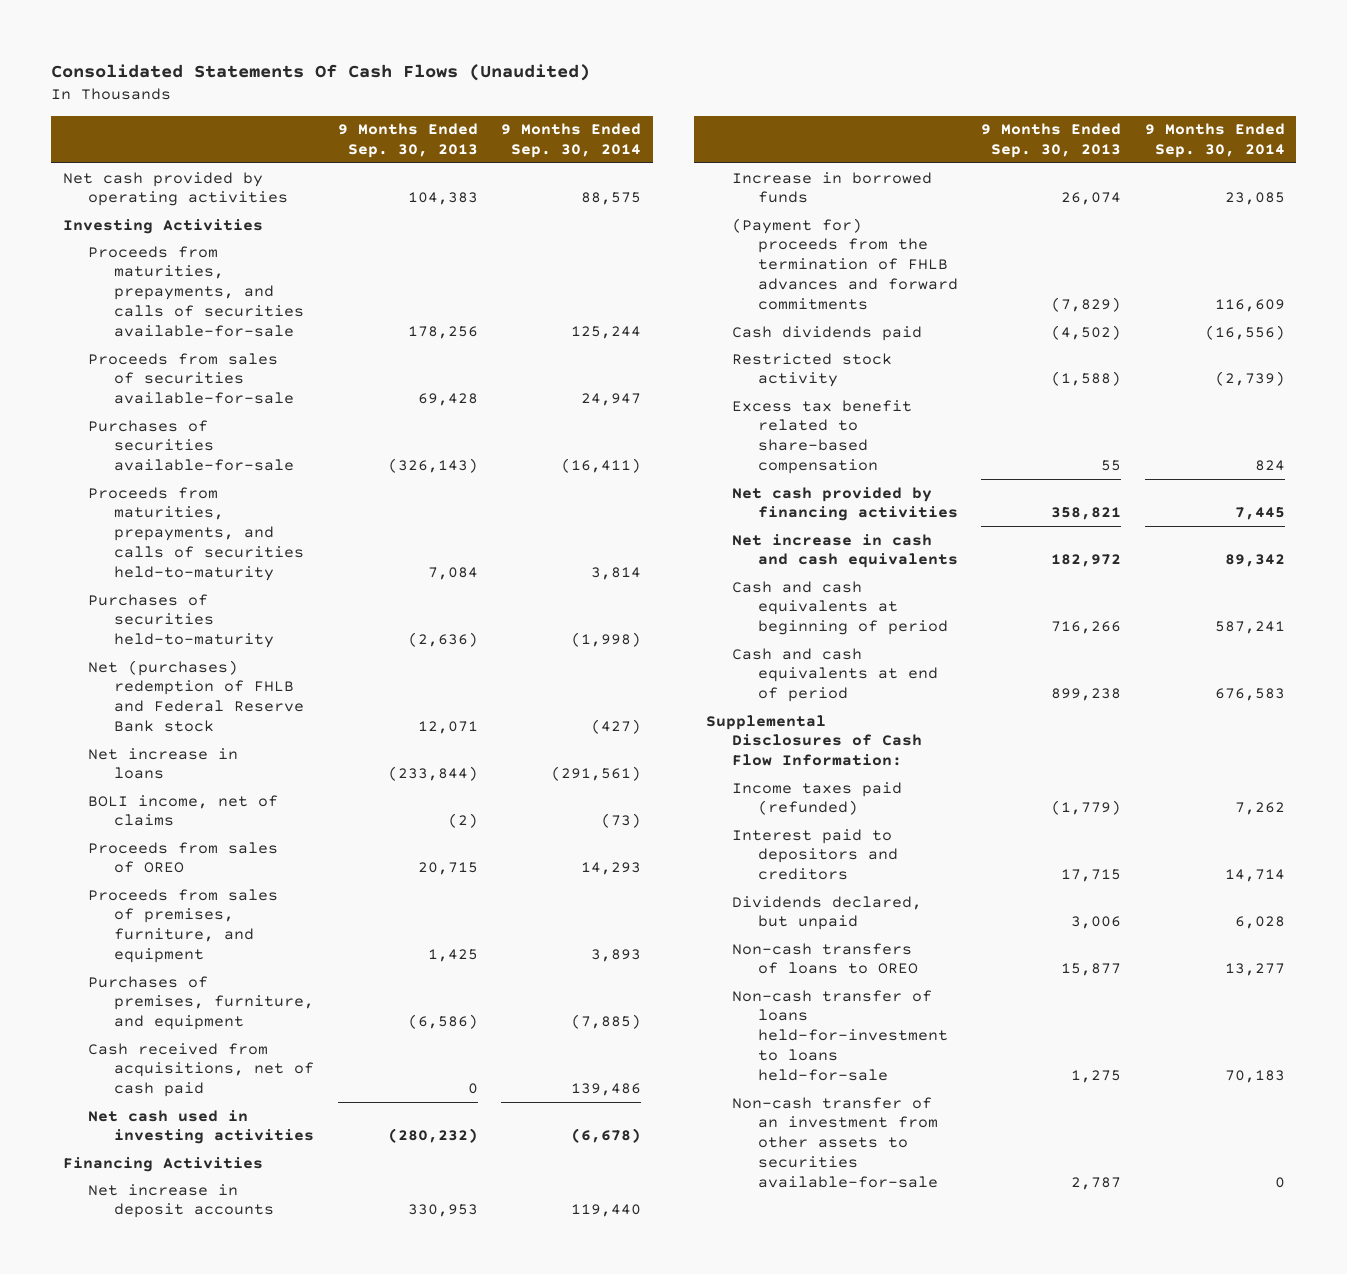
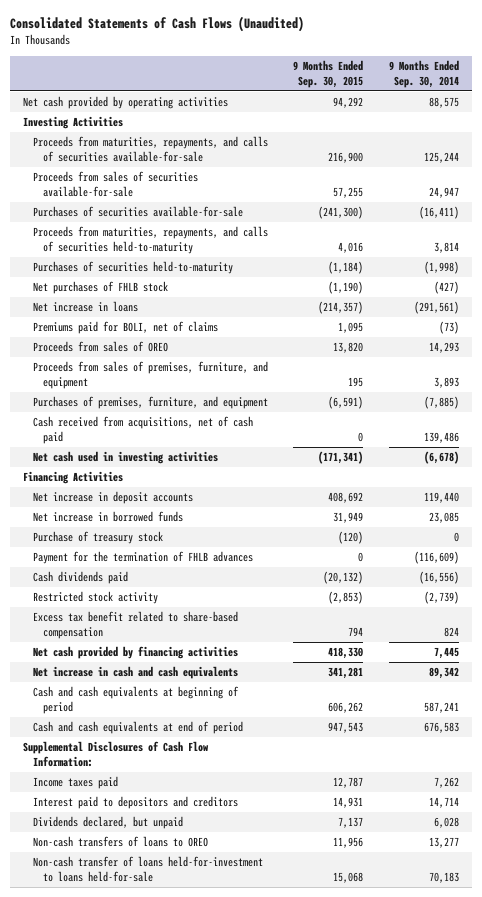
- Consolidated Statements Of Cash Flows (Unaudited)
+ Consolidated Statements of Cash Flows (Unaudited)
- | 9 Months Ended Sep. 30, 2013 | 9 Months Ended Sep. 30, 2014
+ | 9 Months Ended Sep. 30, 2015 | 9 Months Ended Sep. 30, 2014
- Proceeds from maturities, prepayments, and calls of securities available-for-sale | 178,256 | 125,244
+ Proceeds from maturities, repayments, and calls of securities available-for-sale | 216,900 | 125,244
- Proceeds from maturities, prepayments, and calls of securities held-to-maturity | 7,084 | 3,814
+ Proceeds from maturities, repayments, and calls of securities held-to-maturity | 4,016 | 3,814
- Net (purchases) redemption of FHLB and Federal Reserve Bank stock | 12,071 | (427)
+ Net purchases of FHLB stock | (1,190) | (427)
- BOLI income, net of claims | (2) | (73)
+ Premiums paid for BOLI, net of claims | 1,095 | (73)
- Increase in borrowed funds | 26,074 | 23,085
- (Payment for) proceeds from the termination of FHLB advances and forward commitments | (7,829) | 116,609
+ Net increase in borrowed funds | 31,949 | 23,085
+ Purchase of treasury stock | (120) | 0
+ Payment for the termination of FHLB advances | 0 | (116,609)
- Income taxes paid (refunded) | (1,779) | 7,262
+ Income taxes paid | 12,787 | 7,262
- Non-cash transfer of an investment from other assets to securities available-for-sale | 2,787 | 0

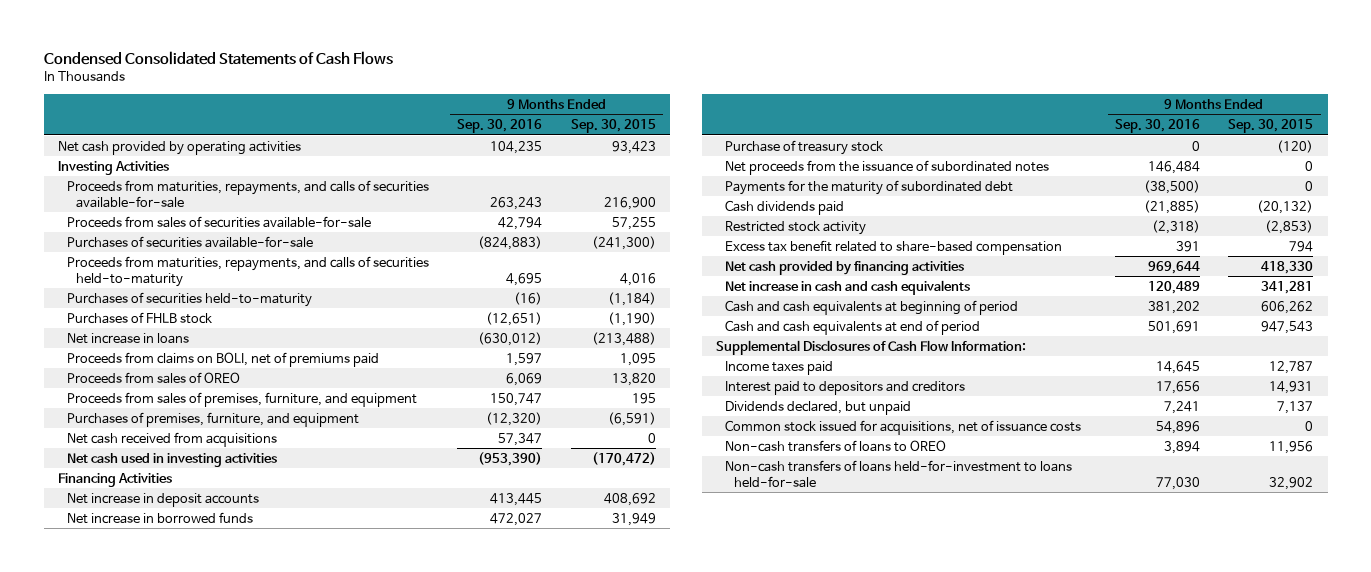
- Consolidated Statements of Cash Flows (Unaudited)
+ Condensed Consolidated Statements of Cash Flows
- | 9 Months Ended Sep. 30, 2015 | 9 Months Ended Sep. 30, 2014
+ | 9 Months Ended Sep. 30, 2016 | 9 Months Ended Sep. 30, 2015
- Net cash provided by operating activities | 94,292 | 88,575
+ Net cash provided by operating activities | 104,235 | 93,423
- Net purchases of FHLB stock | (1,190) | (427)
- Net increase in loans | (214,357) | (291,561)
- Premiums paid for BOLI, net of claims | 1,095 | (73)
+ Purchases of FHLB stock | (12,651) | (1,190)
+ Net increase in loans | (630,012) | (213,488)
+ Proceeds from claims on BOLI, net of premiums paid | 1,597 | 1,095
- Cash received from acquisitions, net of cash paid | 0 | 139,486
- Net cash used in investing activities | (171,341) | (6,678)
+ Net cash received from acquisitions | 57,347 | 0
+ Net cash used in investing activities | (953,390) | (170,472)
- Payment for the termination of FHLB advances | 0 | (116,609)
+ Net proceeds from the issuance of subordinated notes | 146,484 | 0
+ Payments for the maturity of subordinated debt | (38,500) | 0
+ Common stock issued for acquisitions, net of issuance costs | 54,896 | 0
- Non-cash transfer of loans held-for-investment to loans held-for-sale | 15,068 | 70,183
+ Non-cash transfers of loans held-for-investment to loans held-for-sale | 77,030 | 32,902

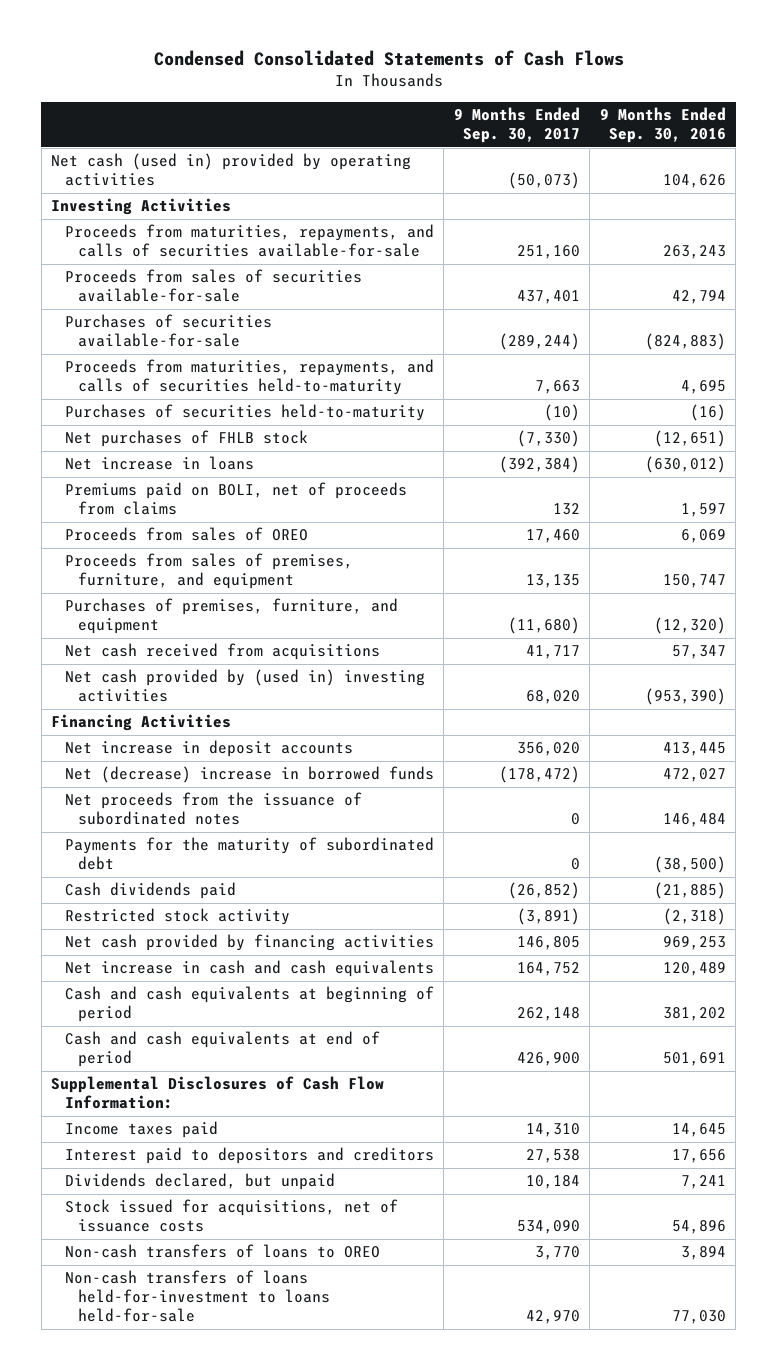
- | 9 Months Ended Sep. 30, 2016 | 9 Months Ended Sep. 30, 2015
+ | 9 Months Ended Sep. 30, 2017 | 9 Months Ended Sep. 30, 2016
- Net cash provided by operating activities | 104,235 | 93,423
+ Net cash (used in) provided by operating activities | (50,073) | 104,626
- Purchases of FHLB stock | (12,651) | (1,190)
+ Net purchases of FHLB stock | (7,330) | (12,651)
- Proceeds from claims on BOLI, net of premiums paid | 1,597 | 1,095
+ Premiums paid on BOLI, net of proceeds from claims | 132 | 1,597
- Net cash used in investing activities | (953,390) | (170,472)
+ Net cash provided by (used in) investing activities | 68,020 | (953,390)
- Net increase in borrowed funds | 472,027 | 31,949
- Purchase of treasury stock | 0 | (120)
+ Net (decrease) increase in borrowed funds | (178,472) | 472,027
- Excess tax benefit related to share-based compensation | 391 | 794
- Net cash provided by financing activities | 969,644 | 418,330
+ Net cash provided by financing activities | 146,805 | 969,253
- Common stock issued for acquisitions, net of issuance costs | 54,896 | 0
+ Stock issued for acquisitions, net of issuance costs | 534,090 | 54,896

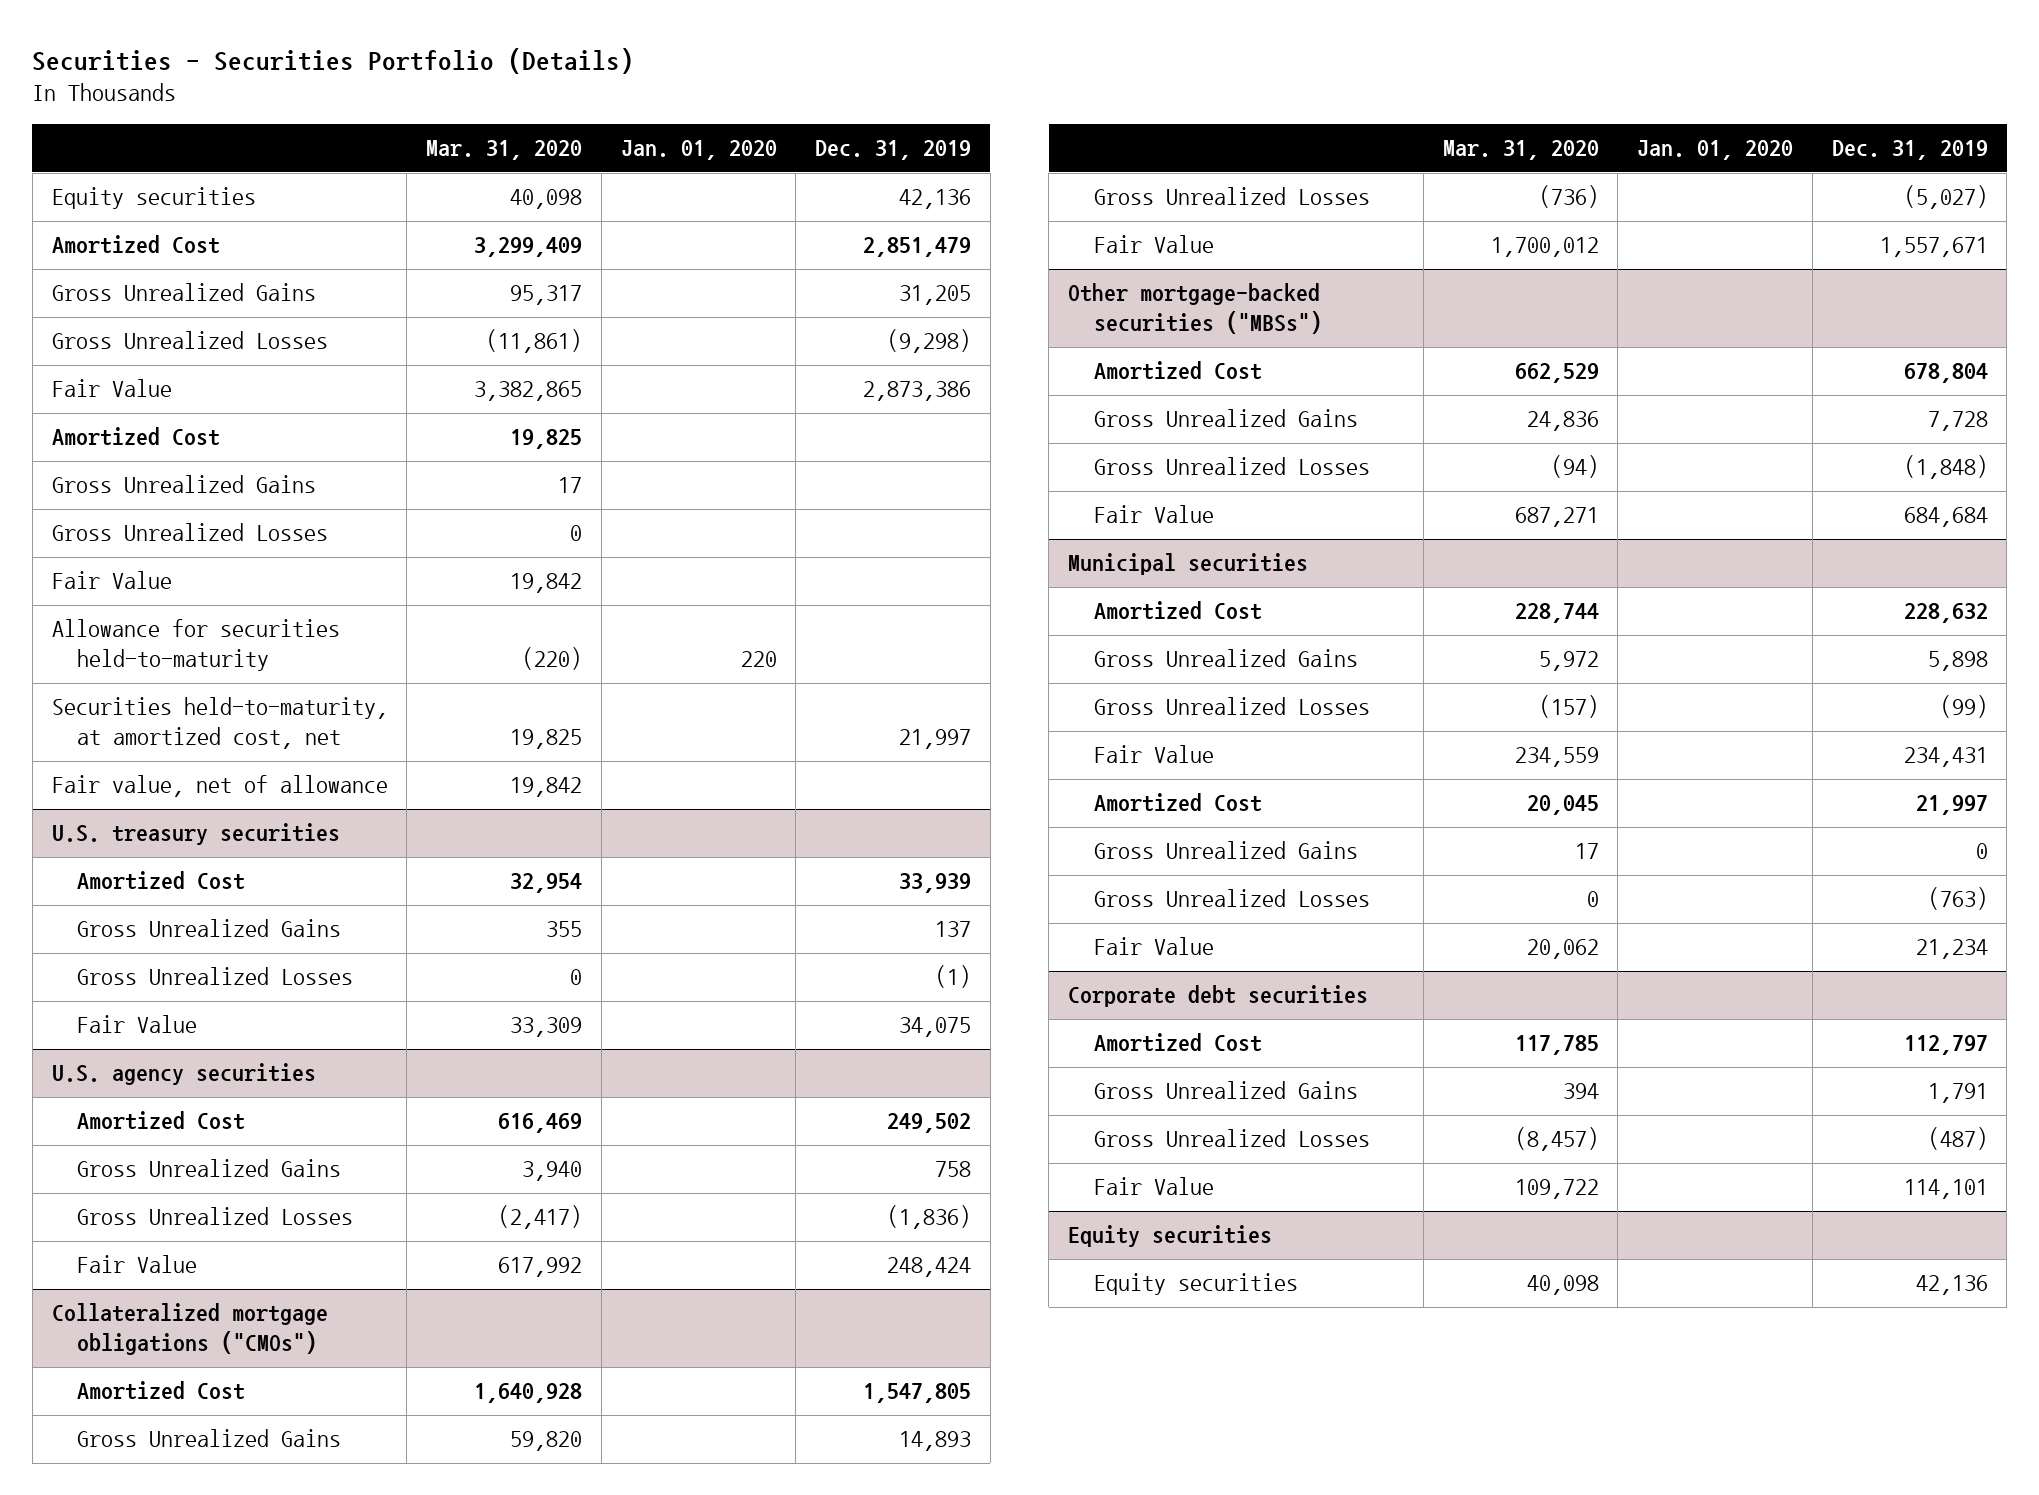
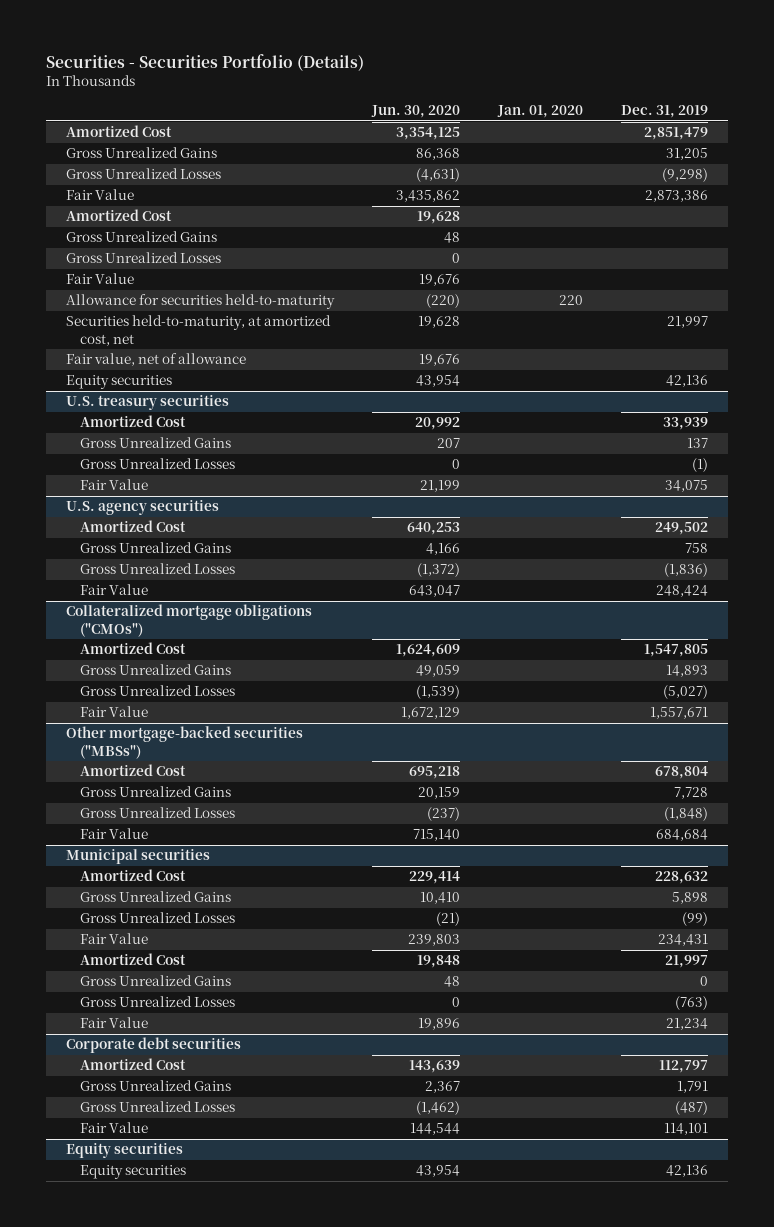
- | Mar. 31, 2020 | Jan. 01, 2020 | Dec. 31, 2019
+ | Jun. 30, 2020 | Jan. 01, 2020 | Dec. 31, 2019
moved down: Equity securities | 43,954 | | 42,136

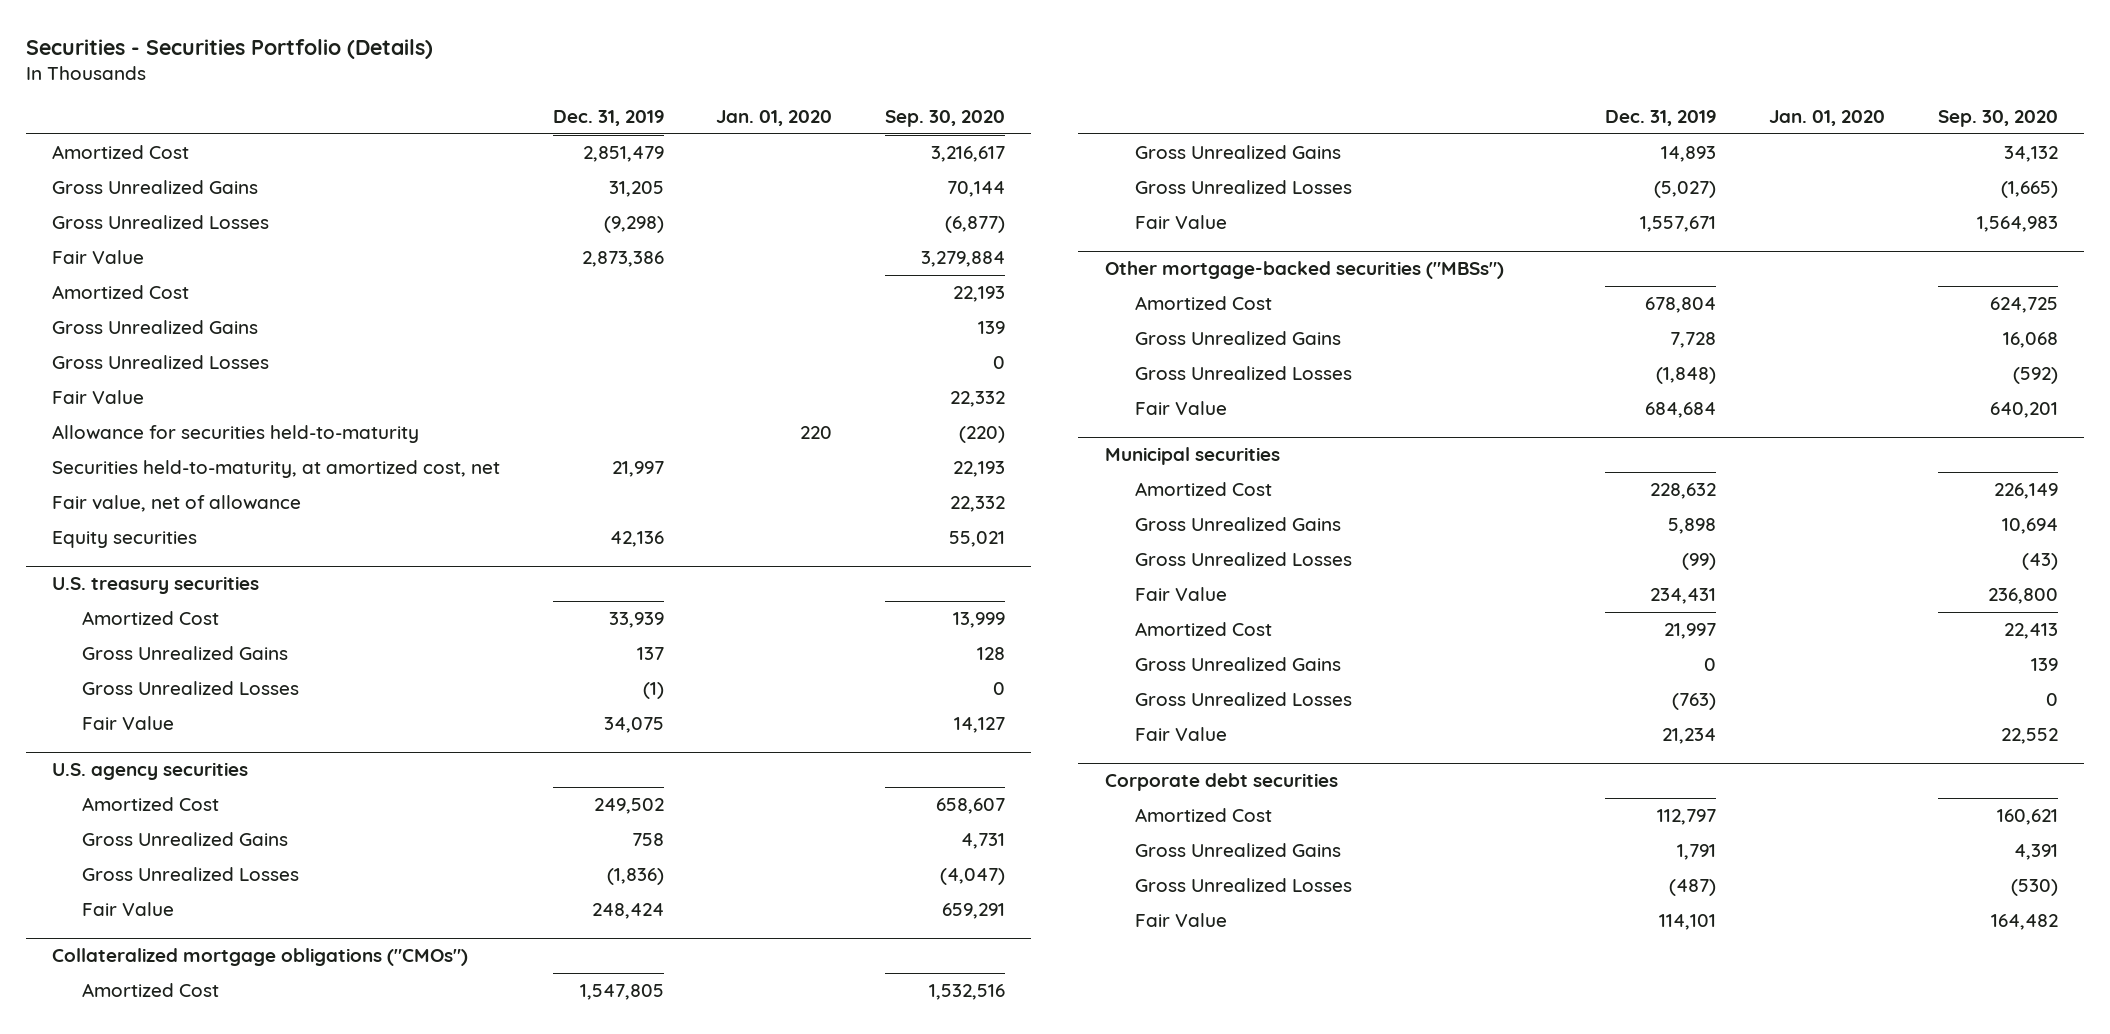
- | Jun. 30, 2020 | Jan. 01, 2020 | Dec. 31, 2019
+ | Dec. 31, 2019 | Jan. 01, 2020 | Sep. 30, 2020
- Equity securities
- Equity securities | 43,954 | | 42,136

